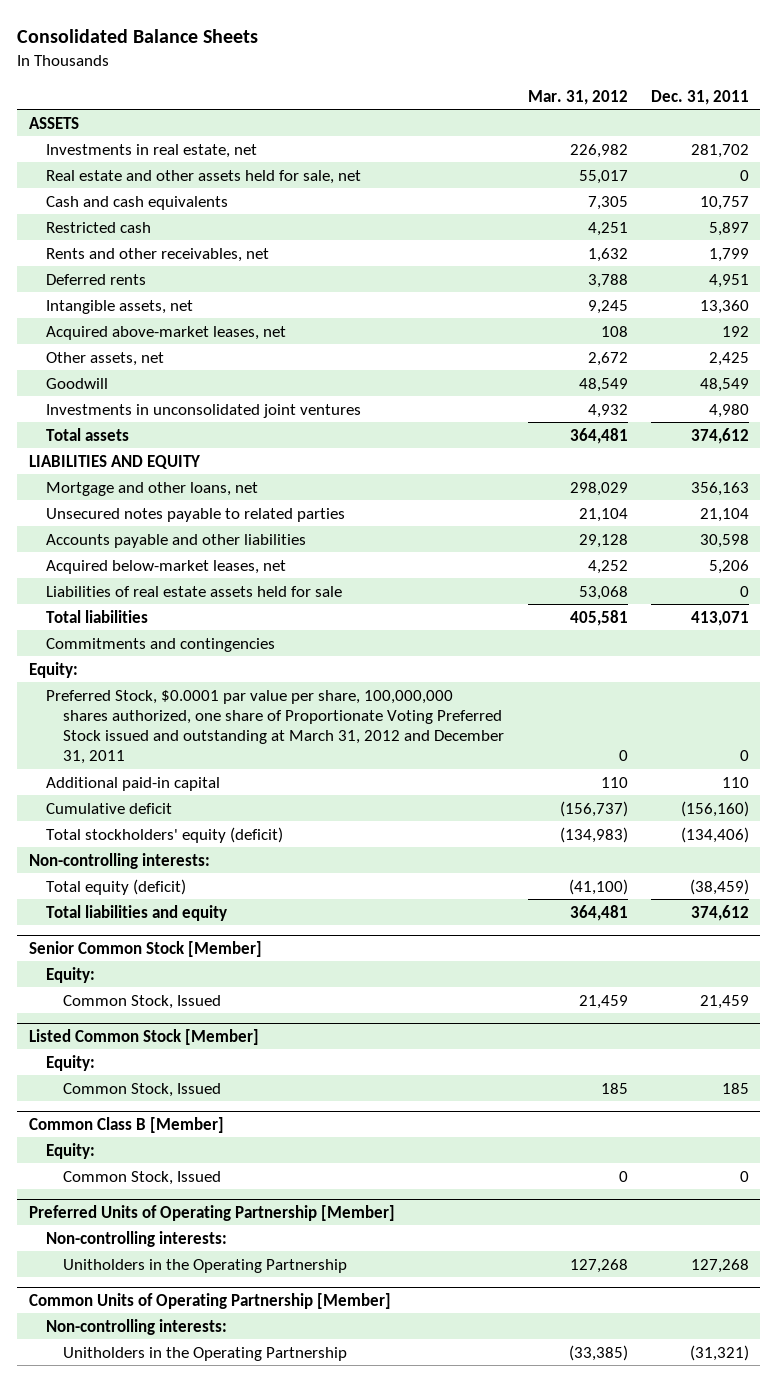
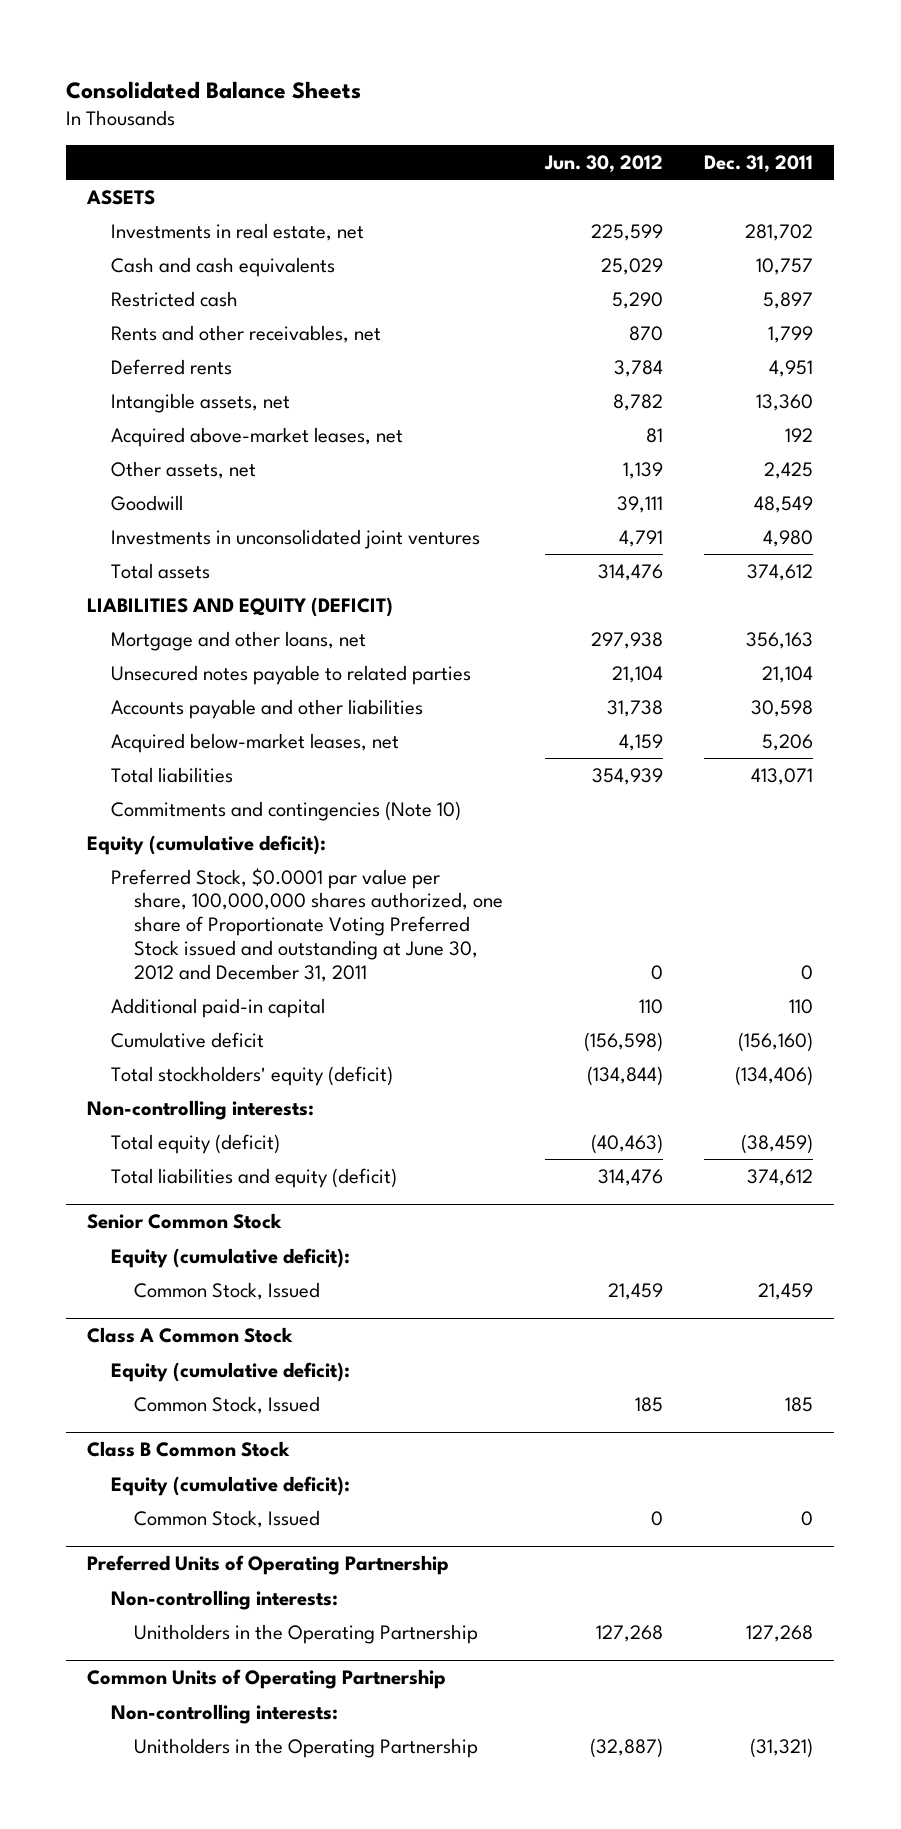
- | Mar. 31, 2012 | Dec. 31, 2011
+ | Jun. 30, 2012 | Dec. 31, 2011
- Real estate and other assets held for sale, net | 55,017 | 0
- LIABILITIES AND EQUITY
+ LIABILITIES AND EQUITY (DEFICIT)
- Liabilities of real estate assets held for sale | 53,068 | 0
- Commitments and contingencies
- Equity:
- Preferred Stock, $0.0001 par value per share, 100,000,000 shares authorized, one share of Proportionate Voting Preferred Stock issued and outstanding at March 31, 2012 and December 31, 2011 | 0 | 0
+ Commitments and contingencies (Note 10)
+ Equity (cumulative deficit):
+ Preferred Stock, $0.0001 par value per share, 100,000,000 shares authorized, one share of Proportionate Voting Preferred Stock issued and outstanding at June 30, 2012 and December 31, 2011 | 0 | 0
- Total liabilities and equity | 364,481 | 374,612
- Senior Common Stock [Member]
- Equity:
+ Total liabilities and equity (deficit) | 314,476 | 374,612
+ Senior Common Stock
+ Equity (cumulative deficit):
- Listed Common Stock [Member]
- Equity:
+ Class A Common Stock
+ Equity (cumulative deficit):
- Common Class B [Member]
- Equity:
+ Class B Common Stock
+ Equity (cumulative deficit):
- Preferred Units of Operating Partnership [Member]
+ Preferred Units of Operating Partnership
- Common Units of Operating Partnership [Member]
+ Common Units of Operating Partnership

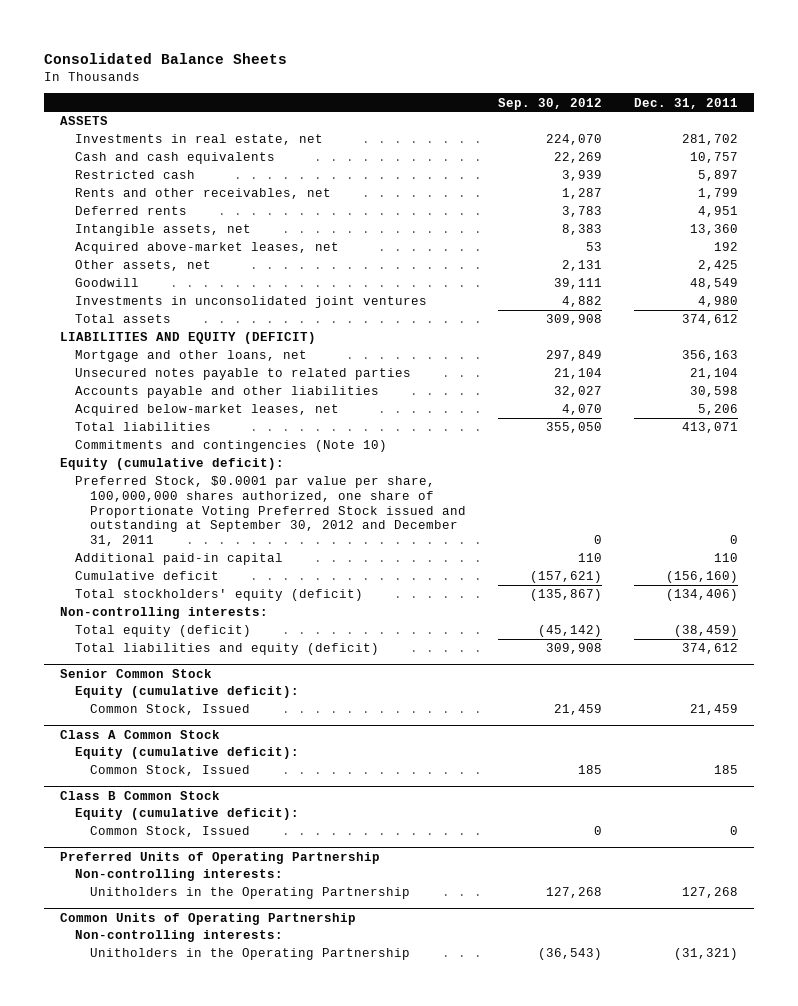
- | Jun. 30, 2012 | Dec. 31, 2011
+ | Sep. 30, 2012 | Dec. 31, 2011
- Preferred Stock, $0.0001 par value per share, 100,000,000 shares authorized, one share of Proportionate Voting Preferred Stock issued and outstanding at June 30, 2012 and December 31, 2011 | 0 | 0
+ Preferred Stock, $0.0001 par value per share, 100,000,000 shares authorized, one share of Proportionate Voting Preferred Stock issued and outstanding at September 30, 2012 and December 31, 2011 | 0 | 0

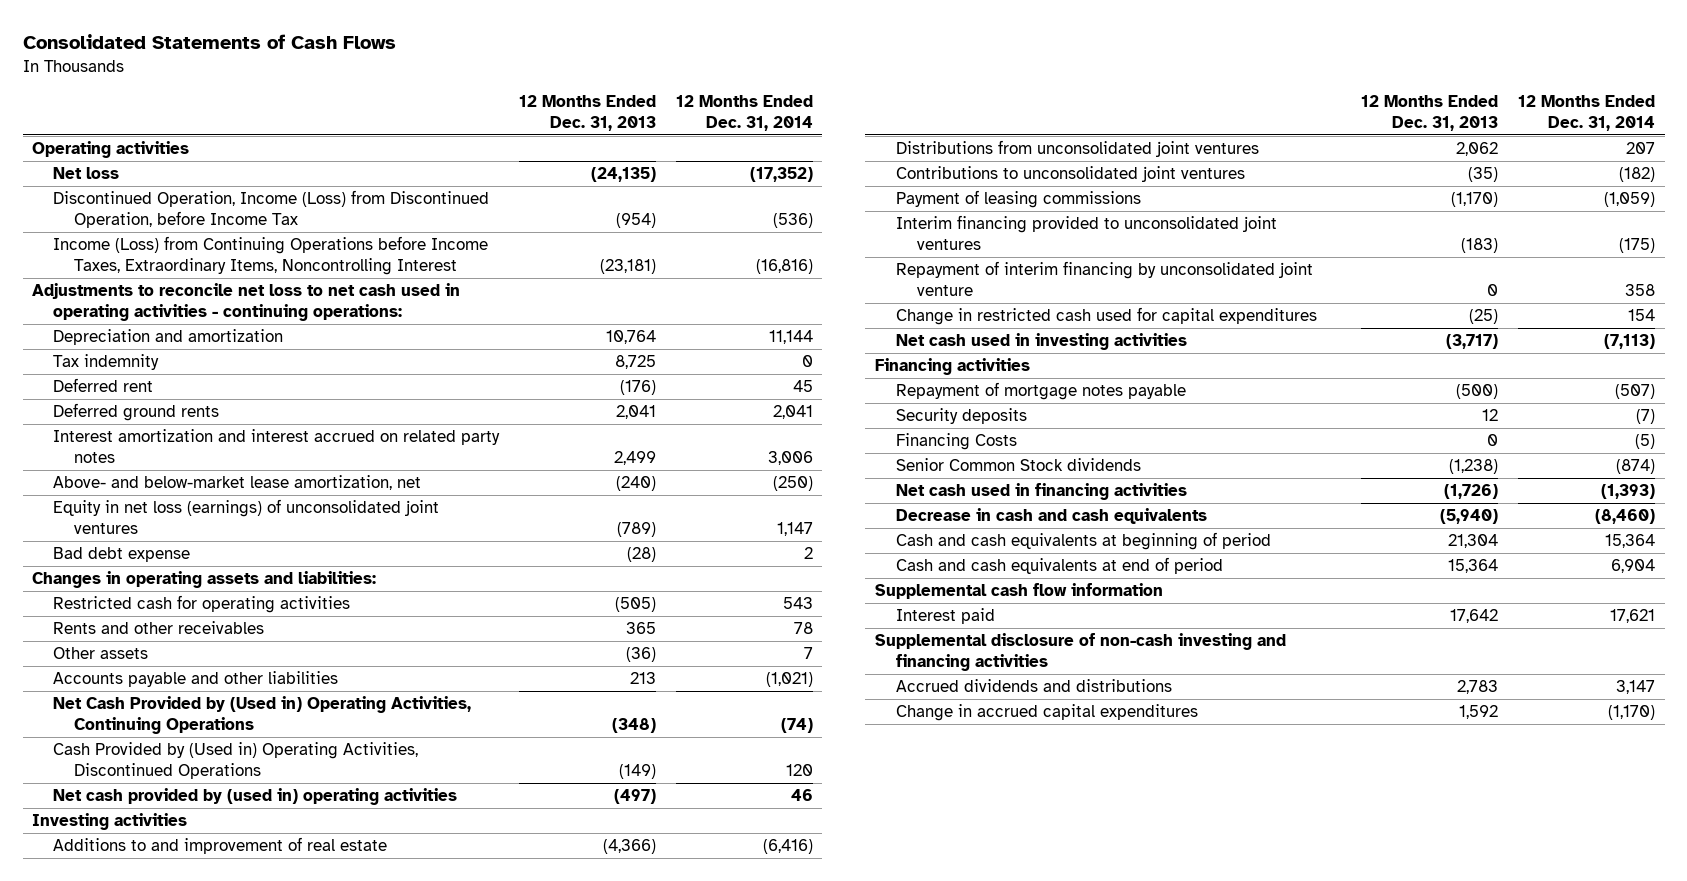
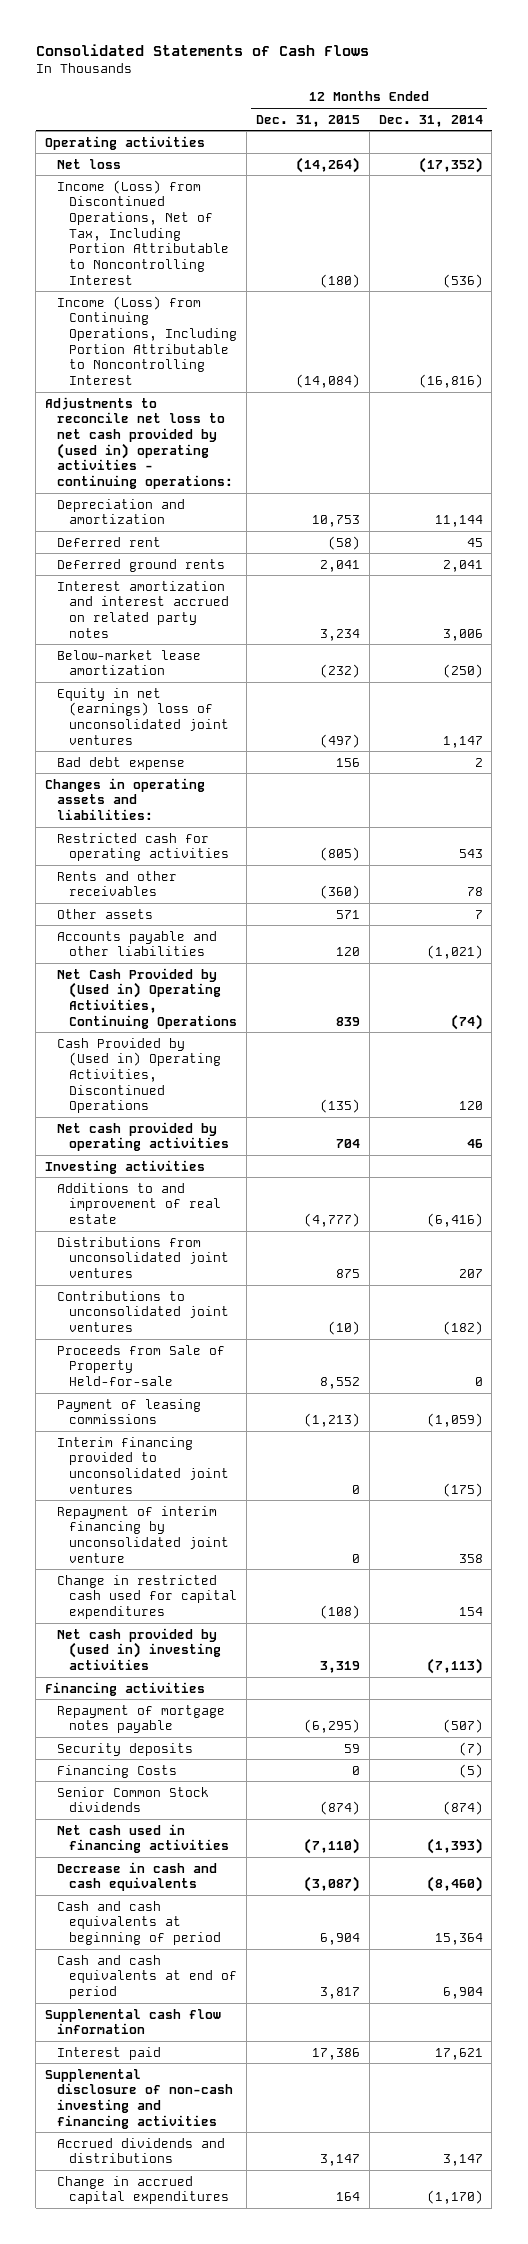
- | 12 Months Ended Dec. 31, 2013 | 12 Months Ended Dec. 31, 2014
+ | 12 Months Ended Dec. 31, 2015 | 12 Months Ended Dec. 31, 2014
- Discontinued Operation, Income (Loss) from Discontinued Operation, before Income Tax | (954) | (536)
- Income (Loss) from Continuing Operations before Income Taxes, Extraordinary Items, Noncontrolling Interest | (23,181) | (16,816)
- Adjustments to reconcile net loss to net cash used in operating activities - continuing operations:
+ Income (Loss) from Discontinued Operations, Net of Tax, Including Portion Attributable to Noncontrolling Interest | (180) | (536)
+ Income (Loss) from Continuing Operations, Including Portion Attributable to Noncontrolling Interest | (14,084) | (16,816)
+ Adjustments to reconcile net loss to net cash provided by (used in) operating activities - continuing operations:
- Tax indemnity | 8,725 | 0
- Above- and below-market lease amortization, net | (240) | (250)
- Equity in net loss (earnings) of unconsolidated joint ventures | (789) | 1,147
+ Below-market lease amortization | (232) | (250)
+ Equity in net (earnings) loss of unconsolidated joint ventures | (497) | 1,147
- Net cash provided by (used in) operating activities | (497) | 46
+ Net cash provided by operating activities | 704 | 46
+ Proceeds from Sale of Property Held-for-sale | 8,552 | 0
- Net cash used in investing activities | (3,717) | (7,113)
+ Net cash provided by (used in) investing activities | 3,319 | (7,113)

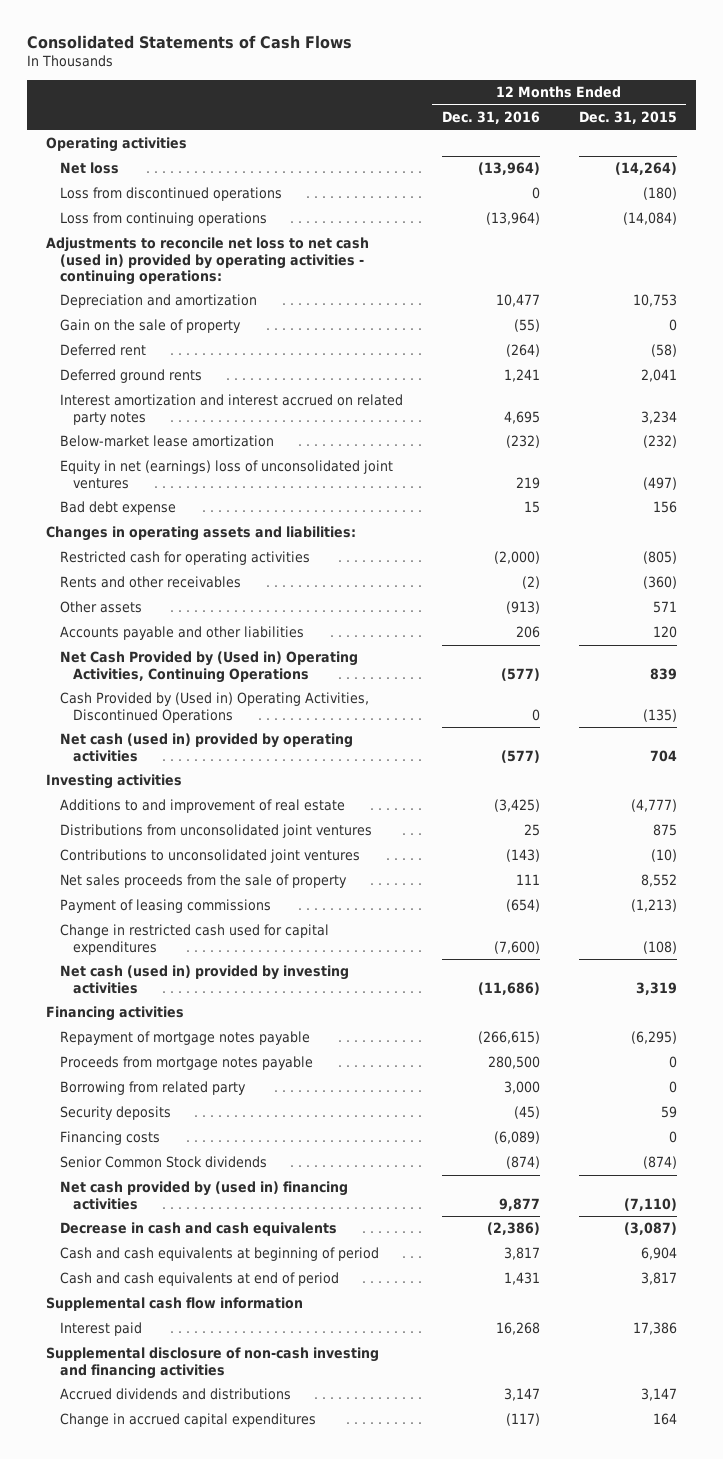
- | 12 Months Ended Dec. 31, 2015 | 12 Months Ended Dec. 31, 2014
+ | 12 Months Ended Dec. 31, 2016 | 12 Months Ended Dec. 31, 2015
- Income (Loss) from Discontinued Operations, Net of Tax, Including Portion Attributable to Noncontrolling Interest | (180) | (536)
- Income (Loss) from Continuing Operations, Including Portion Attributable to Noncontrolling Interest | (14,084) | (16,816)
- Adjustments to reconcile net loss to net cash provided by (used in) operating activities - continuing operations:
+ Loss from discontinued operations | 0 | (180)
+ Loss from continuing operations | (13,964) | (14,084)
+ Adjustments to reconcile net loss to net cash (used in) provided by operating activities - continuing operations:
+ Gain on the sale of property | (55) | 0
- Net cash provided by operating activities | 704 | 46
+ Net cash (used in) provided by operating activities | (577) | 704
- Proceeds from Sale of Property Held-for-sale | 8,552 | 0
+ Net sales proceeds from the sale of property | 111 | 8,552
- Interim financing provided to unconsolidated joint ventures | 0 | (175)
- Repayment of interim financing by unconsolidated joint venture | 0 | 358
- Net cash provided by (used in) investing activities | 3,319 | (7,113)
+ Net cash (used in) provided by investing activities | (11,686) | 3,319
+ Proceeds from mortgage notes payable | 280,500 | 0
+ Borrowing from related party | 3,000 | 0
- Financing Costs | 0 | (5)
+ Financing costs | (6,089) | 0
- Net cash used in financing activities | (7,110) | (1,393)
+ Net cash provided by (used in) financing activities | 9,877 | (7,110)

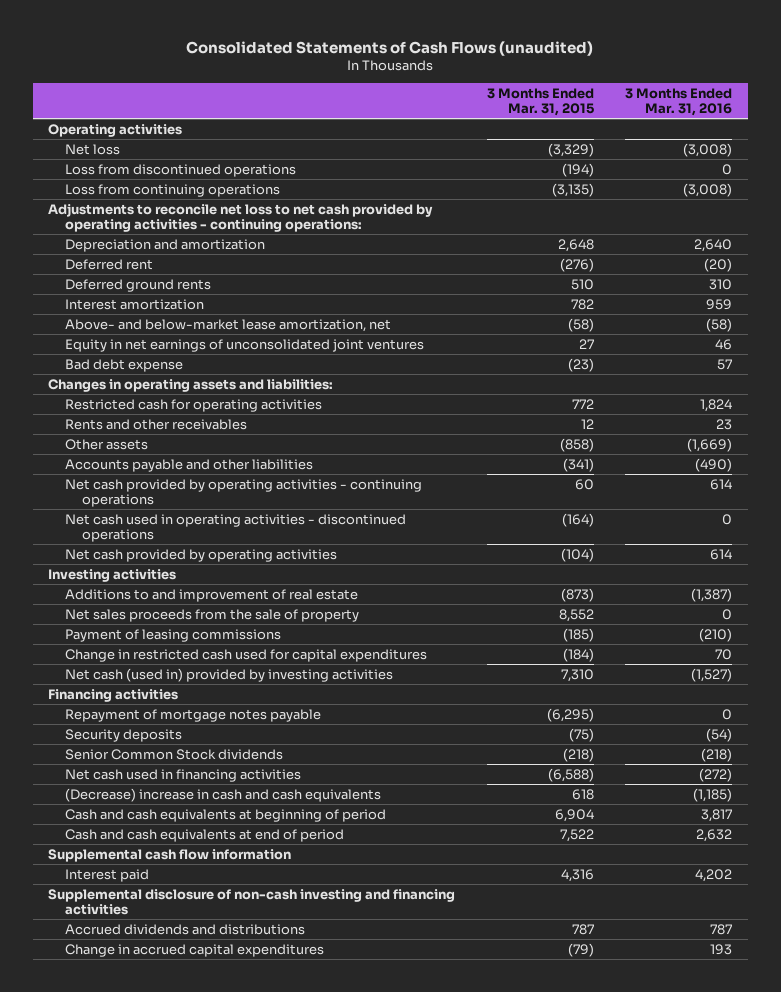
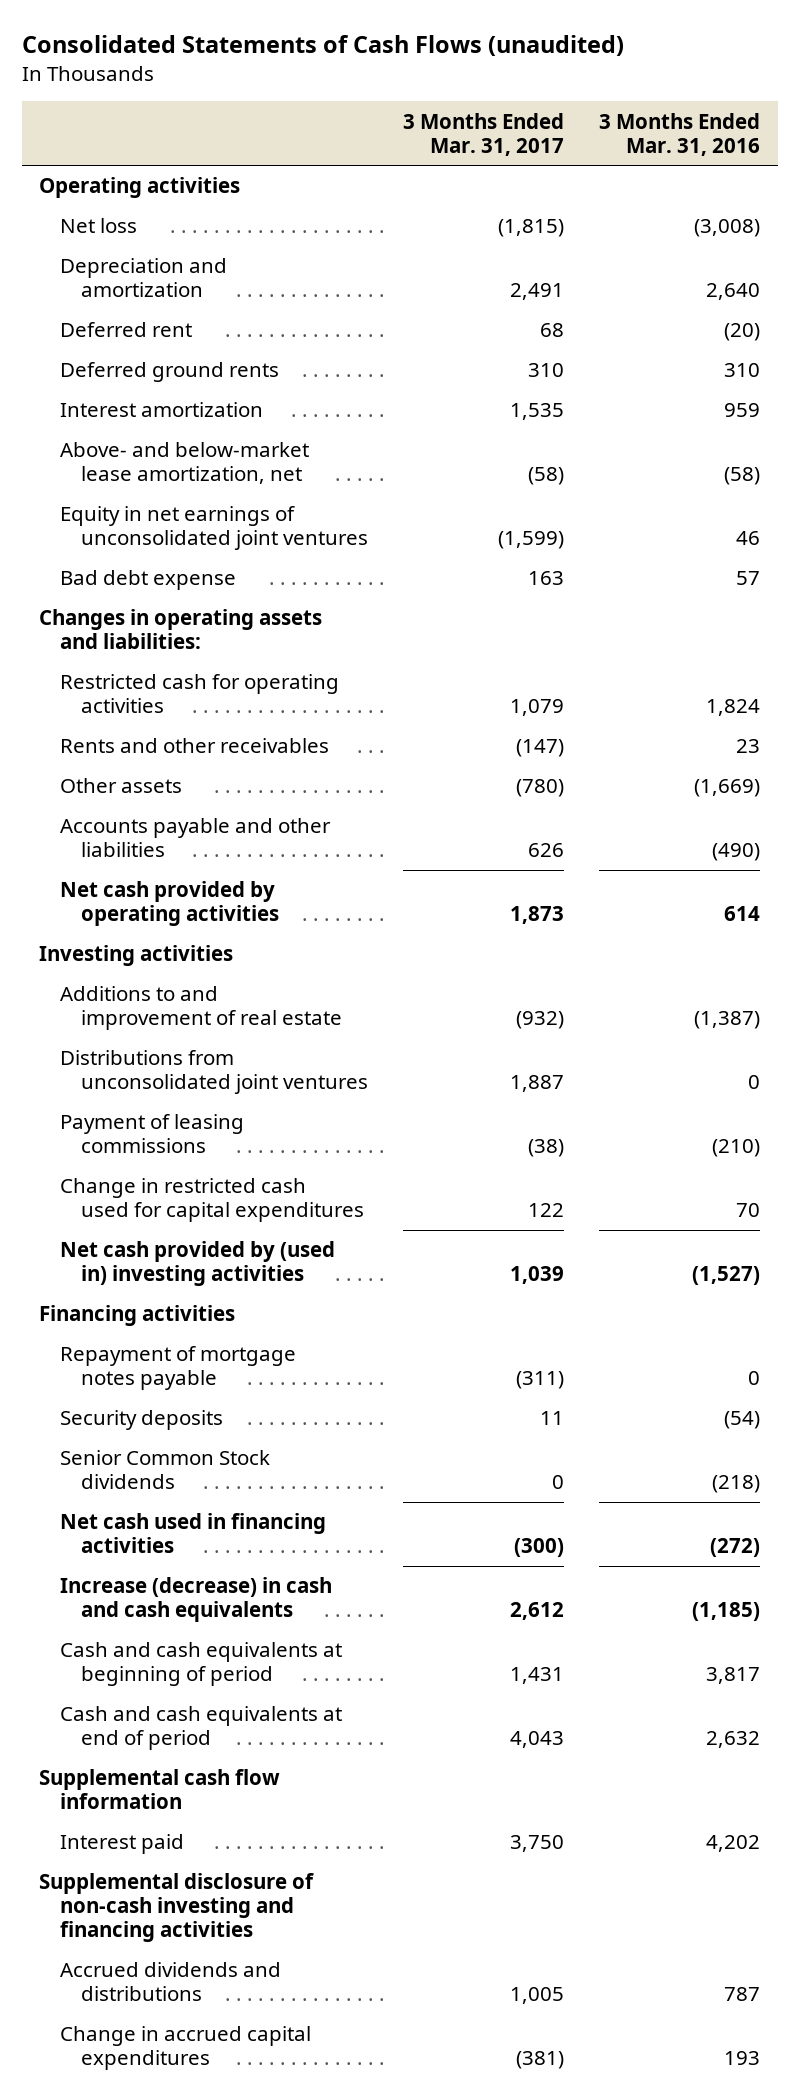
- | 3 Months Ended Mar. 31, 2015 | 3 Months Ended Mar. 31, 2016
+ | 3 Months Ended Mar. 31, 2017 | 3 Months Ended Mar. 31, 2016
- Loss from discontinued operations | (194) | 0
- Loss from continuing operations | (3,135) | (3,008)
- Adjustments to reconcile net loss to net cash provided by operating activities - continuing operations:
- Net cash provided by operating activities - continuing operations | 60 | 614
- Net cash used in operating activities - discontinued operations | (164) | 0
- Net sales proceeds from the sale of property | 8,552 | 0
+ Distributions from unconsolidated joint ventures | 1,887 | 0
- Net cash (used in) provided by investing activities | 7,310 | (1,527)
+ Net cash provided by (used in) investing activities | 1,039 | (1,527)
- (Decrease) increase in cash and cash equivalents | 618 | (1,185)
+ Increase (decrease) in cash and cash equivalents | 2,612 | (1,185)

